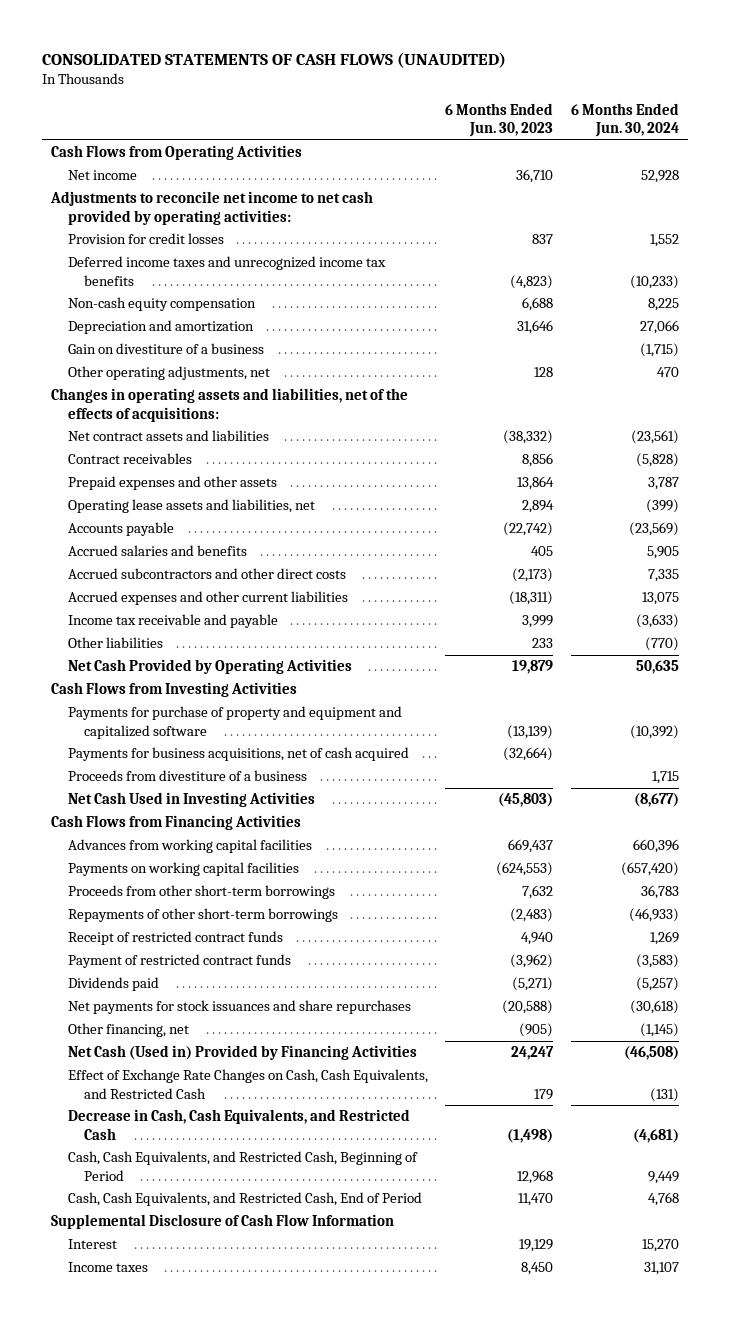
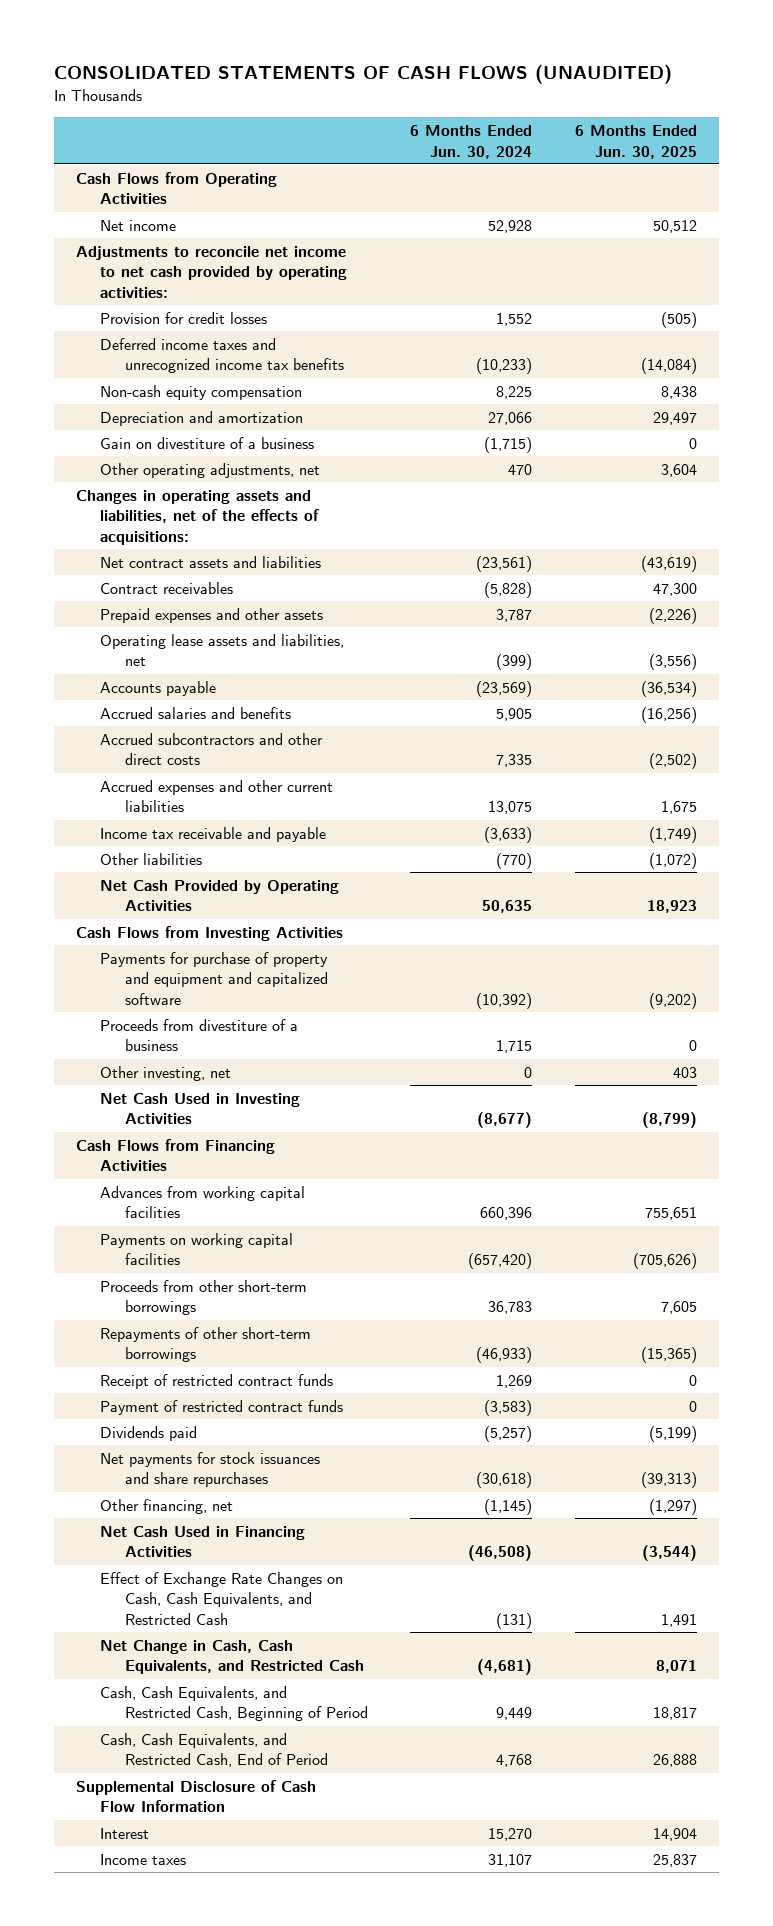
- | 6 Months Ended Jun. 30, 2023 | 6 Months Ended Jun. 30, 2024
+ | 6 Months Ended Jun. 30, 2024 | 6 Months Ended Jun. 30, 2025
- Payments for business acquisitions, net of cash acquired | (32,664) |
+ Other investing, net | 0 | 403
- Net Cash (Used in) Provided by Financing Activities | 24,247 | (46,508)
+ Net Cash Used in Financing Activities | (46,508) | (3,544)
- Decrease in Cash, Cash Equivalents, and Restricted Cash | (1,498) | (4,681)
+ Net Change in Cash, Cash Equivalents, and Restricted Cash | (4,681) | 8,071

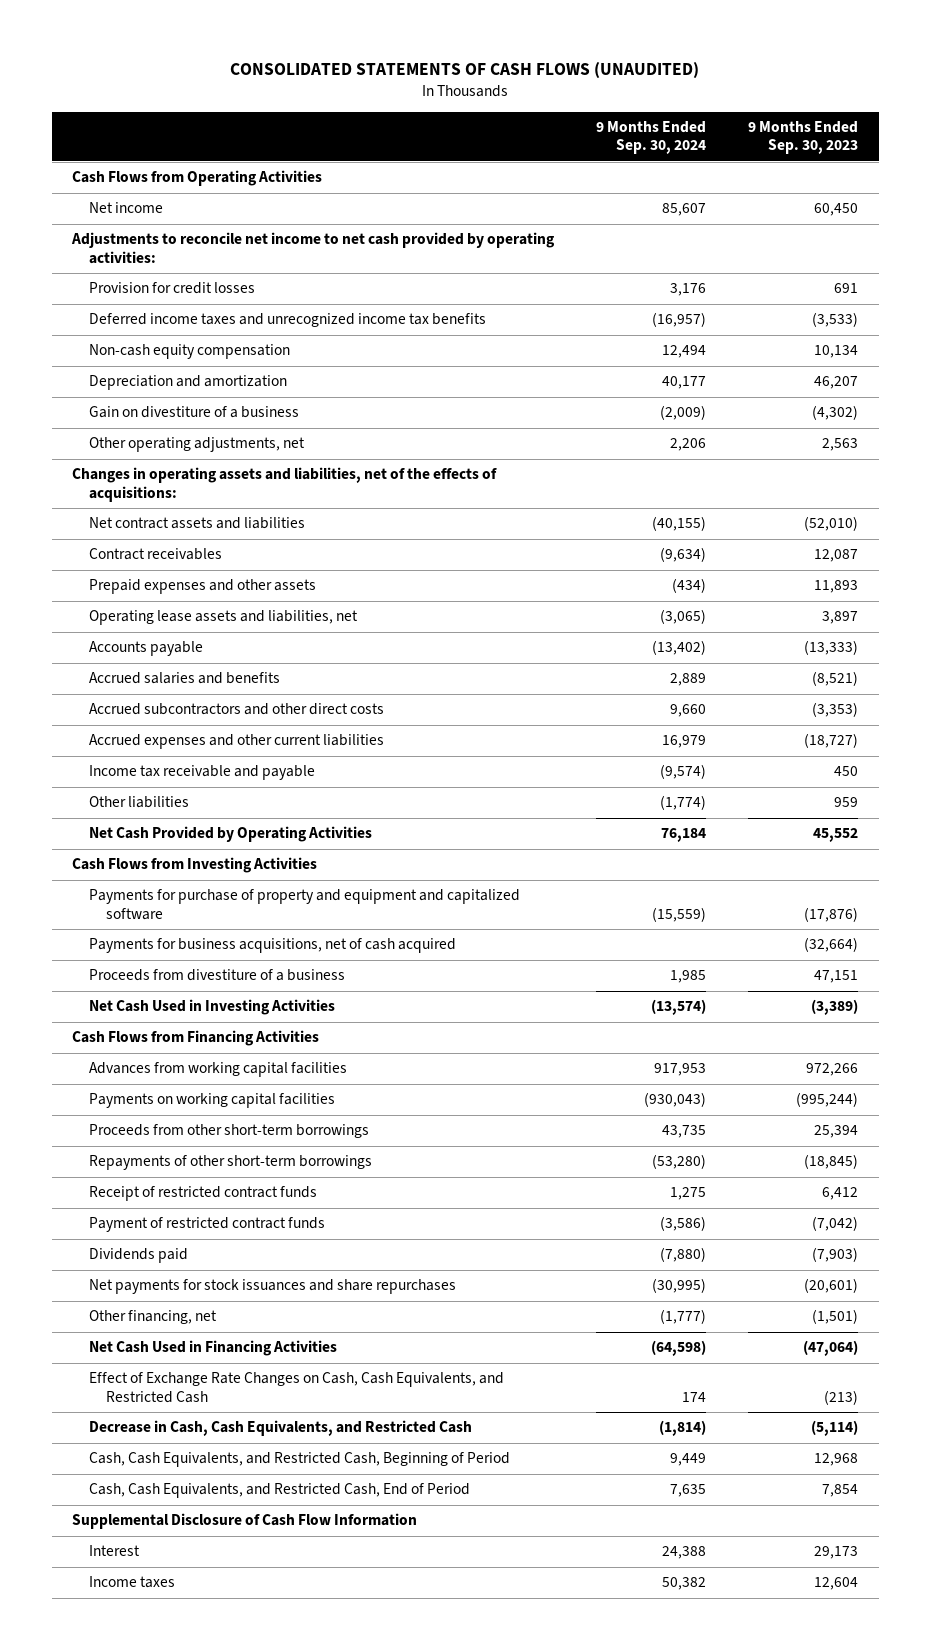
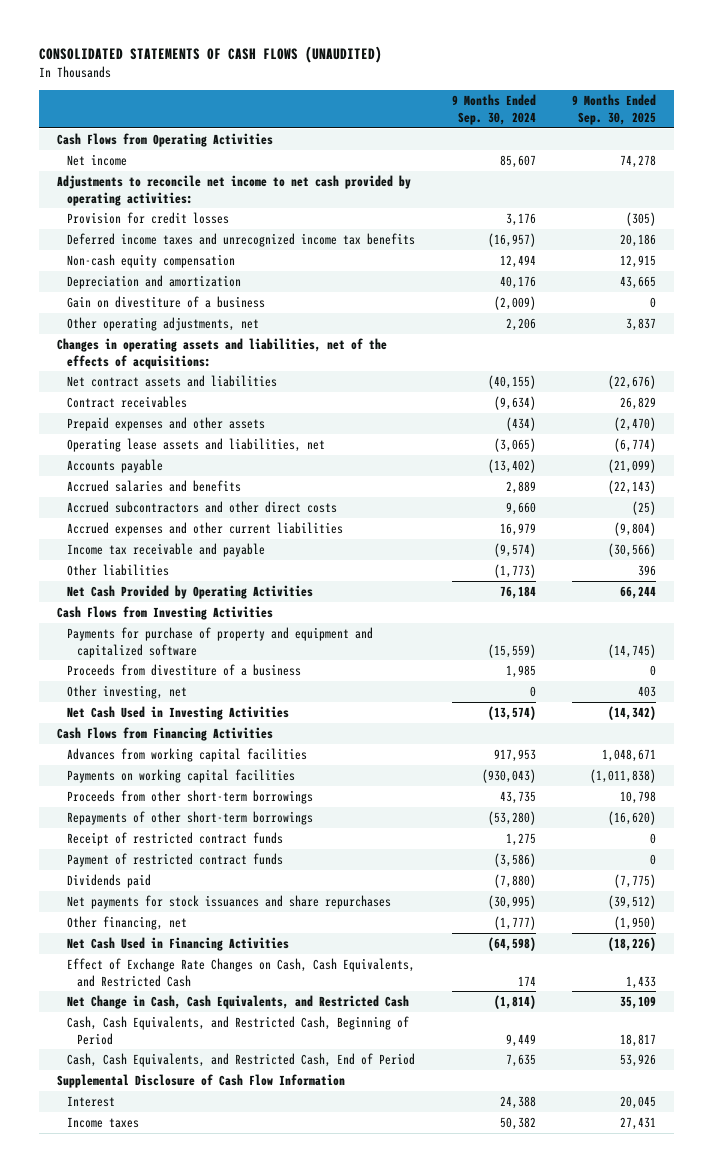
- | 9 Months Ended Sep. 30, 2024 | 9 Months Ended Sep. 30, 2023
+ | 9 Months Ended Sep. 30, 2024 | 9 Months Ended Sep. 30, 2025
- Depreciation and amortization | 40,177 | 46,207
+ Depreciation and amortization | 40,176 | 43,665
- Other liabilities | (1,774) | 959
+ Other liabilities | (1,773) | 396
- Payments for business acquisitions, net of cash acquired | | (32,664)
+ Other investing, net | 0 | 403
- Decrease in Cash, Cash Equivalents, and Restricted Cash | (1,814) | (5,114)
+ Net Change in Cash, Cash Equivalents, and Restricted Cash | (1,814) | 35,109

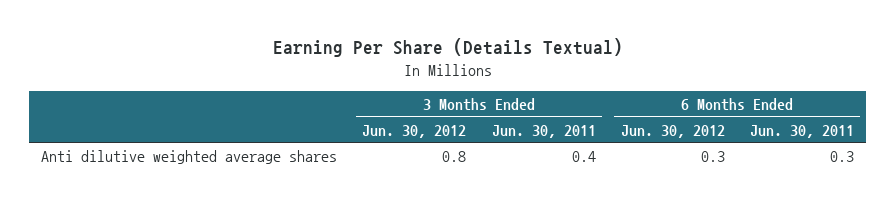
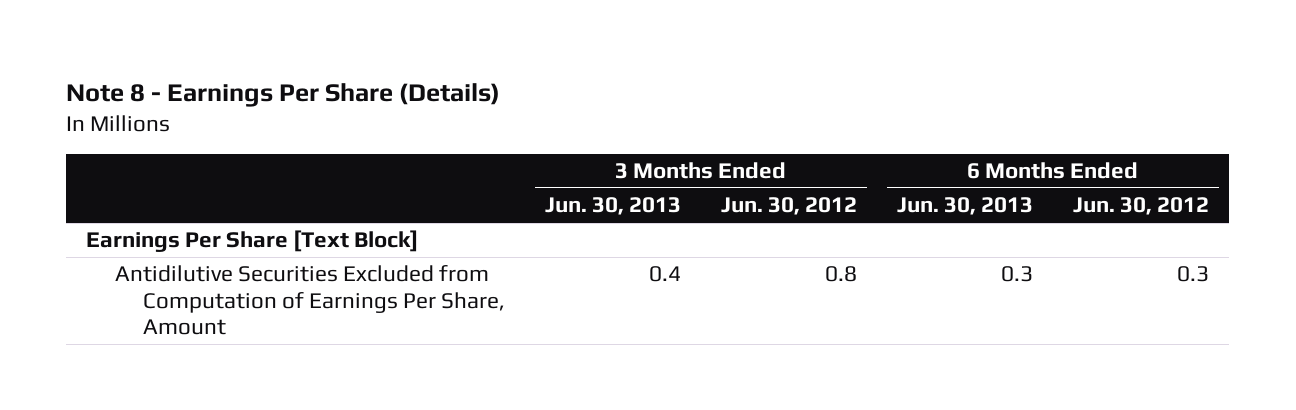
- Earning Per Share (Details Textual)
+ Note 8 - Earnings Per Share (Details)
- | 3 Months Ended Jun. 30, 2012 | 3 Months Ended Jun. 30, 2011 | 6 Months Ended Jun. 30, 2012 | 6 Months Ended Jun. 30, 2011
+ | 3 Months Ended Jun. 30, 2013 | 3 Months Ended Jun. 30, 2012 | 6 Months Ended Jun. 30, 2013 | 6 Months Ended Jun. 30, 2012
- Anti dilutive weighted average shares | 0.8 | 0.4 | 0.3 | 0.3
+ Earnings Per Share [Text Block]
+ Antidilutive Securities Excluded from Computation of Earnings Per Share, Amount | 0.4 | 0.8 | 0.3 | 0.3

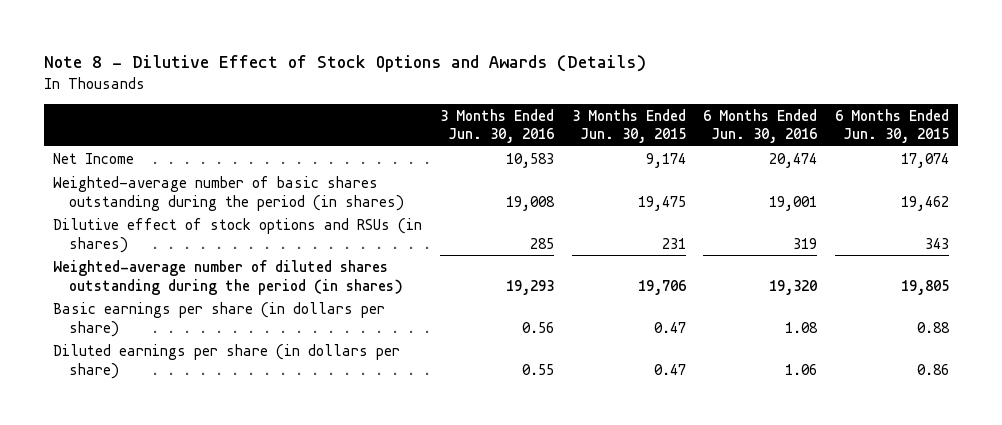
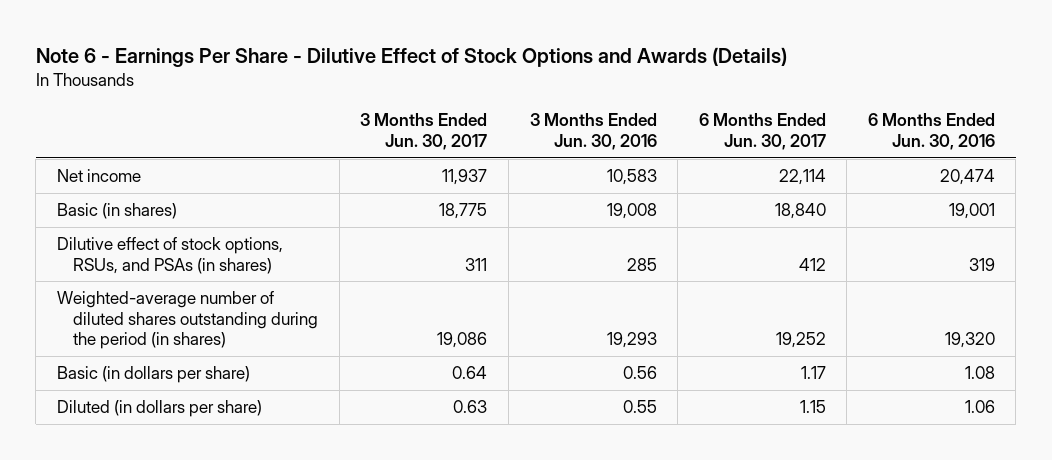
- Note 8 - Dilutive Effect of Stock Options and Awards (Details)
+ Note 6 - Earnings Per Share - Dilutive Effect of Stock Options and Awards (Details)
- | 3 Months Ended Jun. 30, 2016 | 3 Months Ended Jun. 30, 2015 | 6 Months Ended Jun. 30, 2016 | 6 Months Ended Jun. 30, 2015
+ | 3 Months Ended Jun. 30, 2017 | 3 Months Ended Jun. 30, 2016 | 6 Months Ended Jun. 30, 2017 | 6 Months Ended Jun. 30, 2016
- Net Income | 10,583 | 9,174 | 20,474 | 17,074
- Weighted-average number of basic shares outstanding during the period (in shares) | 19,008 | 19,475 | 19,001 | 19,462
- Dilutive effect of stock options and RSUs (in shares) | 285 | 231 | 319 | 343
+ Net income | 11,937 | 10,583 | 22,114 | 20,474
+ Basic (in shares) | 18,775 | 19,008 | 18,840 | 19,001
+ Dilutive effect of stock options, RSUs, and PSAs (in shares) | 311 | 285 | 412 | 319
- Basic earnings per share (in dollars per share) | 0.56 | 0.47 | 1.08 | 0.88
- Diluted earnings per share (in dollars per share) | 0.55 | 0.47 | 1.06 | 0.86
+ Basic (in dollars per share) | 0.64 | 0.56 | 1.17 | 1.08
+ Diluted (in dollars per share) | 0.63 | 0.55 | 1.15 | 1.06

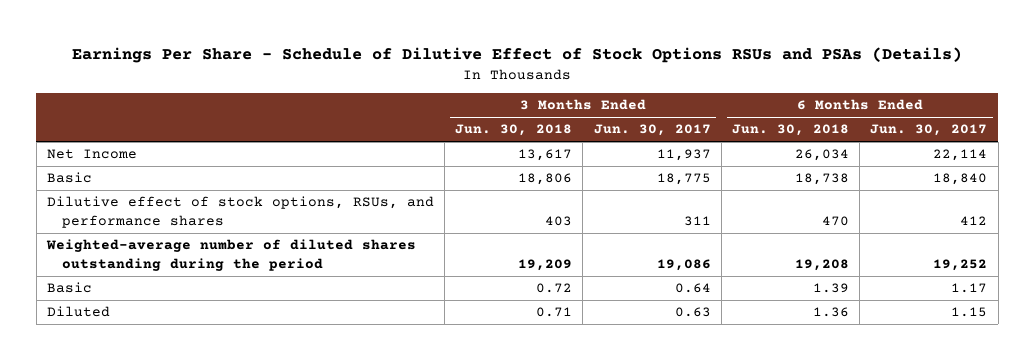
- Note 6 - Earnings Per Share - Dilutive Effect of Stock Options and Awards (Details)
+ Earnings Per Share - Schedule of Dilutive Effect of Stock Options RSUs and PSAs (Details)
- | 3 Months Ended Jun. 30, 2017 | 3 Months Ended Jun. 30, 2016 | 6 Months Ended Jun. 30, 2017 | 6 Months Ended Jun. 30, 2016
+ | 3 Months Ended Jun. 30, 2018 | 3 Months Ended Jun. 30, 2017 | 6 Months Ended Jun. 30, 2018 | 6 Months Ended Jun. 30, 2017
- Net income | 11,937 | 10,583 | 22,114 | 20,474
- Basic (in shares) | 18,775 | 19,008 | 18,840 | 19,001
- Dilutive effect of stock options, RSUs, and PSAs (in shares) | 311 | 285 | 412 | 319
- Weighted-average number of diluted shares outstanding during the period (in shares) | 19,086 | 19,293 | 19,252 | 19,320
- Basic (in dollars per share) | 0.64 | 0.56 | 1.17 | 1.08
- Diluted (in dollars per share) | 0.63 | 0.55 | 1.15 | 1.06
+ Net Income | 13,617 | 11,937 | 26,034 | 22,114
+ Basic | 18,806 | 18,775 | 18,738 | 18,840
+ Dilutive effect of stock options, RSUs, and performance shares | 403 | 311 | 470 | 412
+ Weighted-average number of diluted shares outstanding during the period | 19,209 | 19,086 | 19,208 | 19,252
+ Basic | 0.72 | 0.64 | 1.39 | 1.17
+ Diluted | 0.71 | 0.63 | 1.36 | 1.15

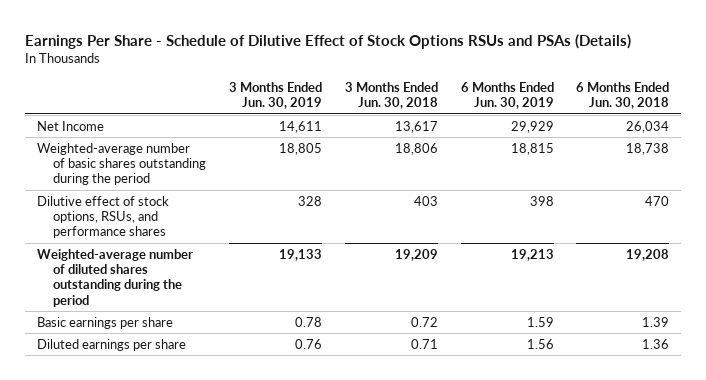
- | 3 Months Ended Jun. 30, 2018 | 3 Months Ended Jun. 30, 2017 | 6 Months Ended Jun. 30, 2018 | 6 Months Ended Jun. 30, 2017
+ | 3 Months Ended Jun. 30, 2019 | 3 Months Ended Jun. 30, 2018 | 6 Months Ended Jun. 30, 2019 | 6 Months Ended Jun. 30, 2018
- Basic | 18,806 | 18,775 | 18,738 | 18,840
+ Weighted-average number of basic shares outstanding during the period | 18,805 | 18,806 | 18,815 | 18,738
- Basic | 0.72 | 0.64 | 1.39 | 1.17
- Diluted | 0.71 | 0.63 | 1.36 | 1.15
+ Basic earnings per share | 0.78 | 0.72 | 1.59 | 1.39
+ Diluted earnings per share | 0.76 | 0.71 | 1.56 | 1.36

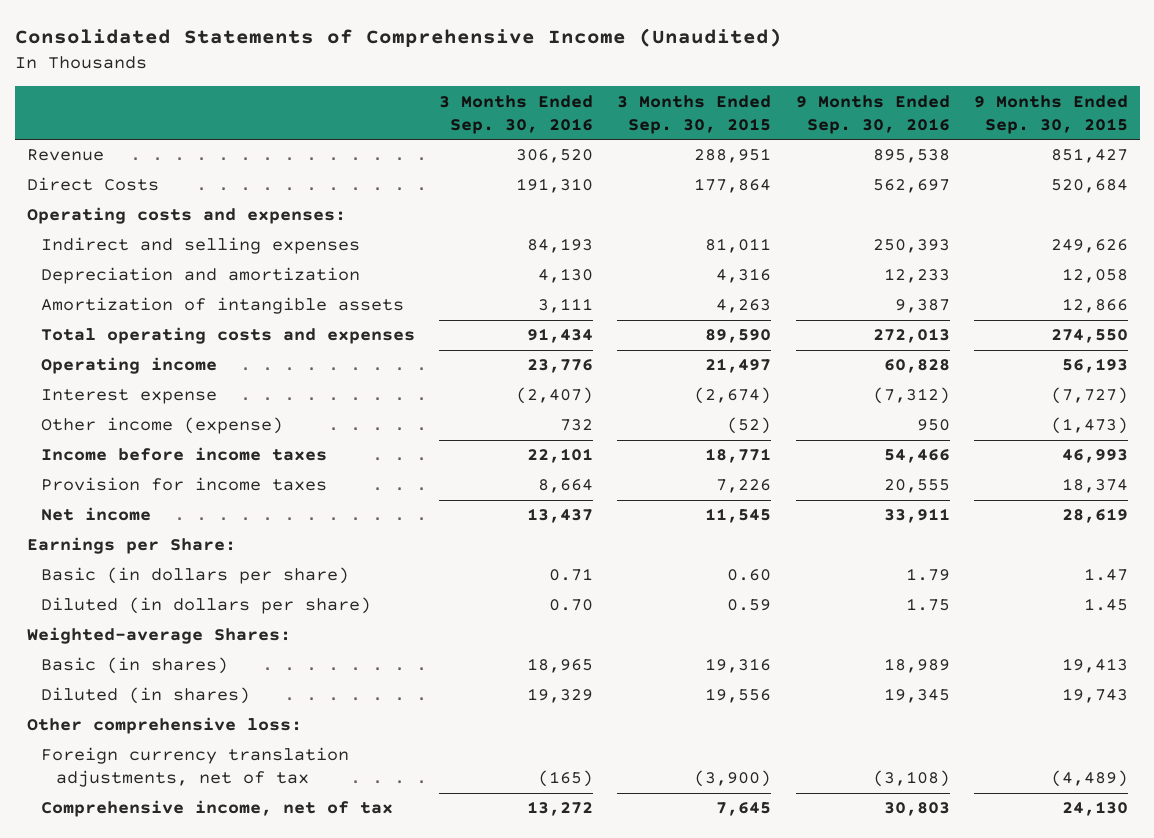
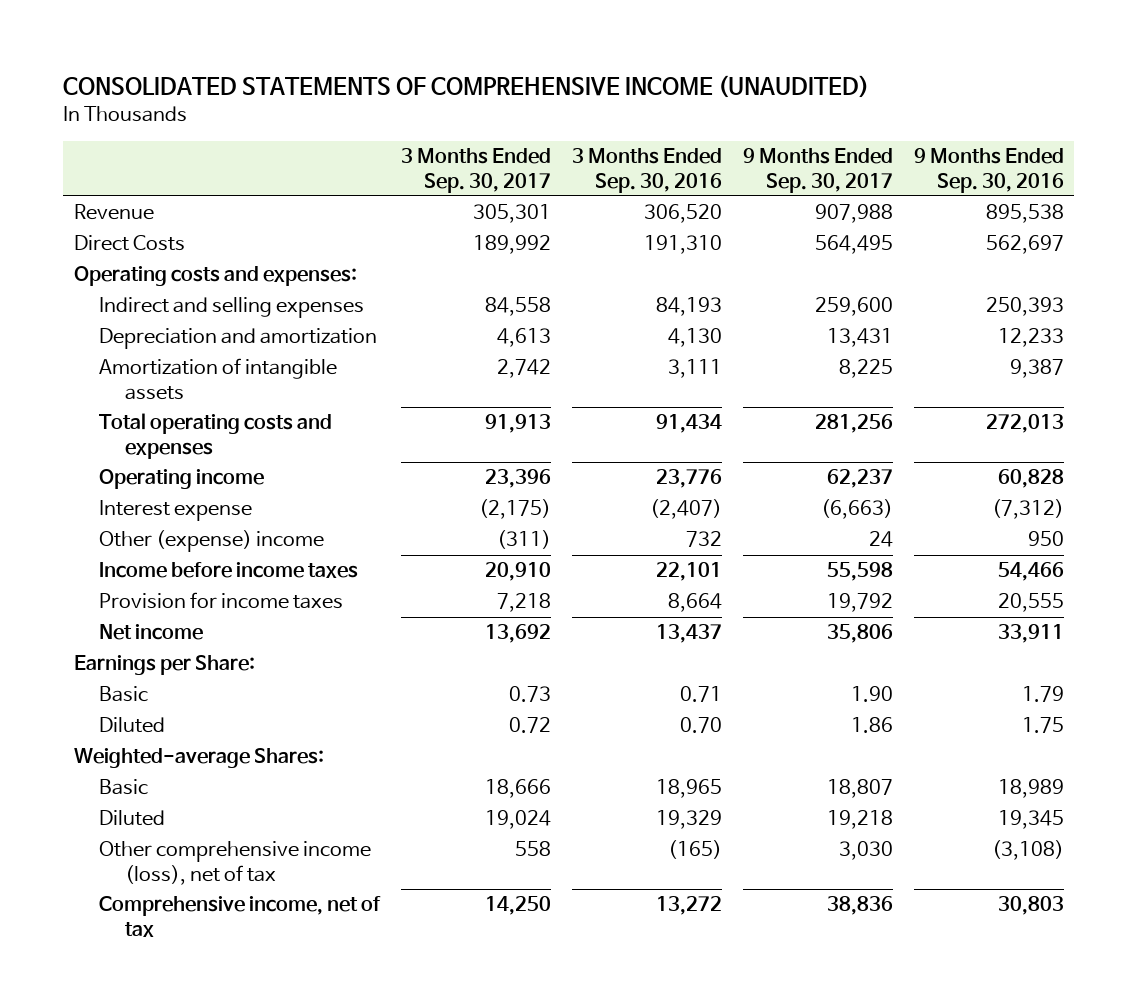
- Consolidated Statements of Comprehensive Income (Unaudited)
+ CONSOLIDATED STATEMENTS OF COMPREHENSIVE INCOME (UNAUDITED)
- | 3 Months Ended Sep. 30, 2016 | 3 Months Ended Sep. 30, 2015 | 9 Months Ended Sep. 30, 2016 | 9 Months Ended Sep. 30, 2015
+ | 3 Months Ended Sep. 30, 2017 | 3 Months Ended Sep. 30, 2016 | 9 Months Ended Sep. 30, 2017 | 9 Months Ended Sep. 30, 2016
- Other income (expense) | 732 | (52) | 950 | (1,473)
+ Other (expense) income | (311) | 732 | 24 | 950
- Basic (in dollars per share) | 0.71 | 0.60 | 1.79 | 1.47
- Diluted (in dollars per share) | 0.70 | 0.59 | 1.75 | 1.45
+ Basic | 0.73 | 0.71 | 1.90 | 1.79
+ Diluted | 0.72 | 0.70 | 1.86 | 1.75
- Basic (in shares) | 18,965 | 19,316 | 18,989 | 19,413
- Diluted (in shares) | 19,329 | 19,556 | 19,345 | 19,743
- Other comprehensive loss:
- Foreign currency translation adjustments, net of tax | (165) | (3,900) | (3,108) | (4,489)
+ Basic | 18,666 | 18,965 | 18,807 | 18,989
+ Diluted | 19,024 | 19,329 | 19,218 | 19,345
+ Other comprehensive income (loss), net of tax | 558 | (165) | 3,030 | (3,108)

